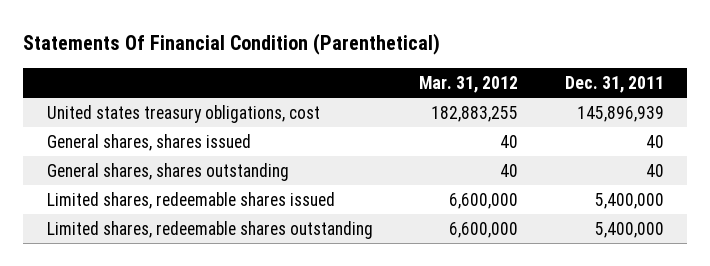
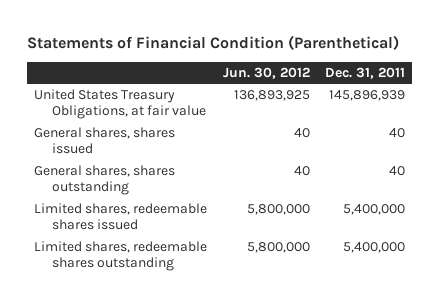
- Statements Of Financial Condition (Parenthetical)
+ Statements of Financial Condition (Parenthetical)
- | Mar. 31, 2012 | Dec. 31, 2011
+ | Jun. 30, 2012 | Dec. 31, 2011
- United states treasury obligations, cost | 182,883,255 | 145,896,939
+ United States Treasury Obligations, at fair value | 136,893,925 | 145,896,939

